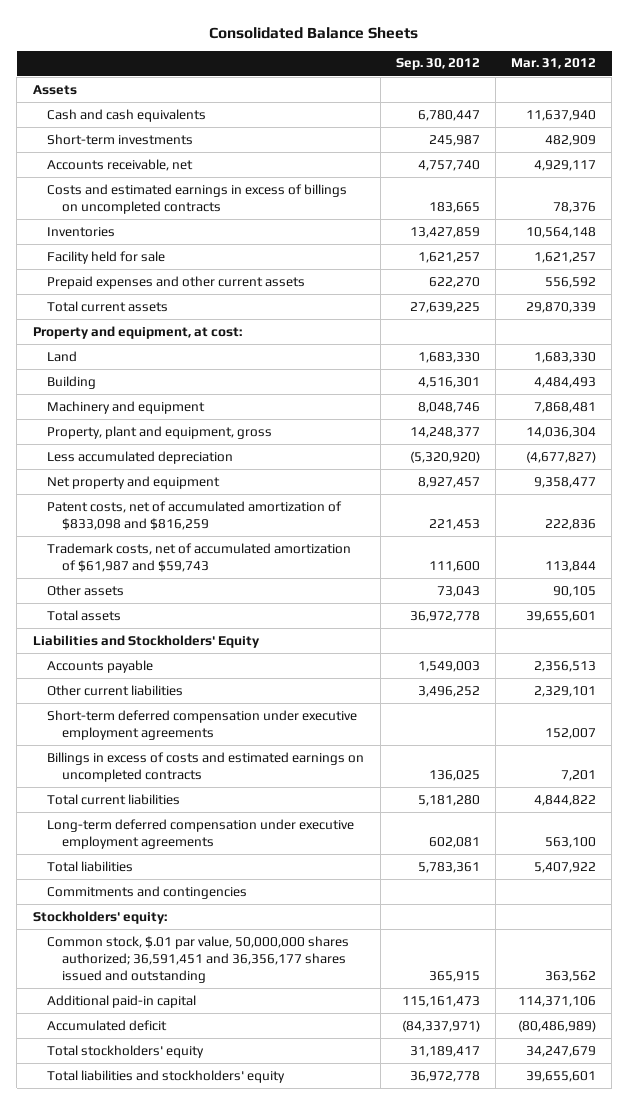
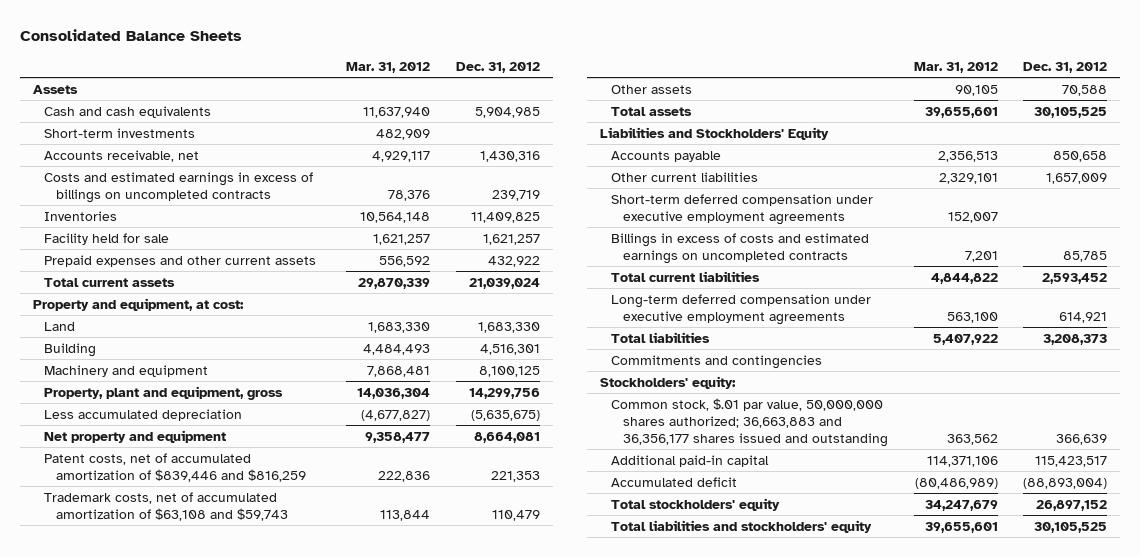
- | Sep. 30, 2012 | Mar. 31, 2012
+ | Mar. 31, 2012 | Dec. 31, 2012
- Patent costs, net of accumulated amortization of $833,098 and $816,259 | 221,453 | 222,836
- Trademark costs, net of accumulated amortization of $61,987 and $59,743 | 111,600 | 113,844
+ Patent costs, net of accumulated amortization of $839,446 and $816,259 | 222,836 | 221,353
+ Trademark costs, net of accumulated amortization of $63,108 and $59,743 | 113,844 | 110,479
- Common stock, $.01 par value, 50,000,000 shares authorized; 36,591,451 and 36,356,177 shares issued and outstanding | 365,915 | 363,562
+ Common stock, $.01 par value, 50,000,000 shares authorized; 36,663,883 and 36,356,177 shares issued and outstanding | 363,562 | 366,639

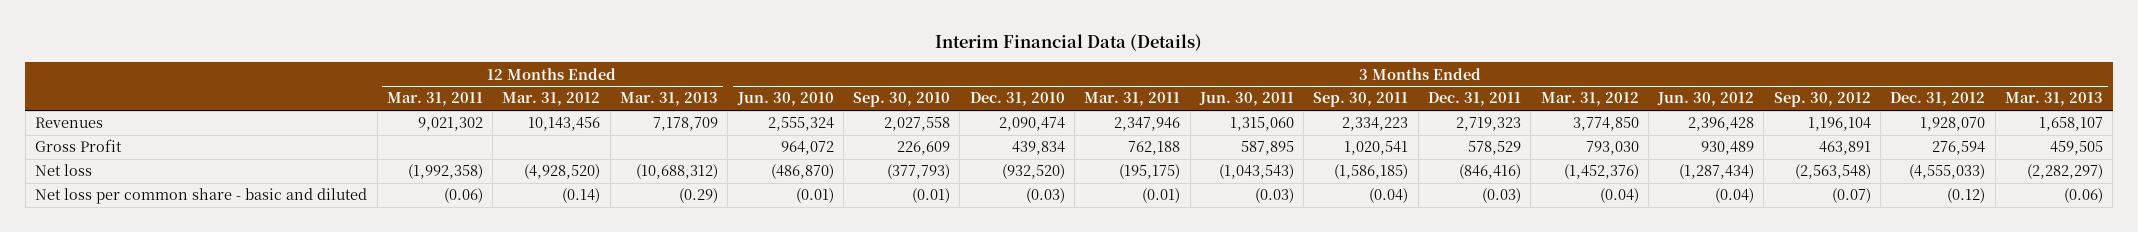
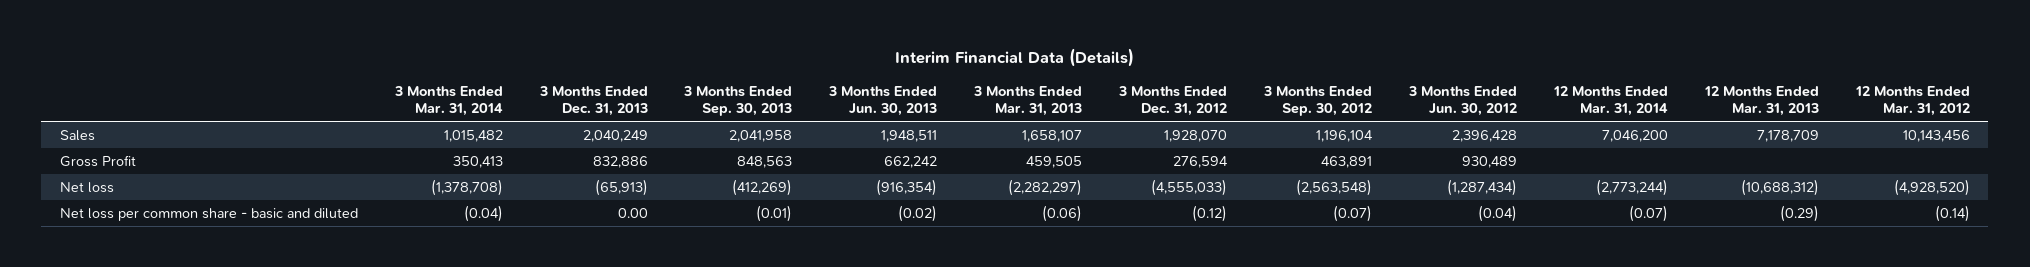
- | 12 Months Ended Mar. 31, 2011 | 12 Months Ended Mar. 31, 2012 | 12 Months Ended Mar. 31, 2013 | 3 Months Ended Jun. 30, 2010 | 3 Months Ended Sep. 30, 2010 | 3 Months Ended Dec. 31, 2010 | 3 Months Ended Mar. 31, 2011 | 3 Months Ended Jun. 30, 2011 | 3 Months Ended Sep. 30, 2011 | 3 Months Ended Dec. 31, 2011 | 3 Months Ended Mar. 31, 2012 | 3 Months Ended Jun. 30, 2012 | 3 Months Ended Sep. 30, 2012 | 3 Months Ended Dec. 31, 2012 | 3 Months Ended Mar. 31, 2013
+ | 3 Months Ended Mar. 31, 2014 | 3 Months Ended Dec. 31, 2013 | 3 Months Ended Sep. 30, 2013 | 3 Months Ended Jun. 30, 2013 | 3 Months Ended Mar. 31, 2013 | 3 Months Ended Dec. 31, 2012 | 3 Months Ended Sep. 30, 2012 | 3 Months Ended Jun. 30, 2012 | 12 Months Ended Mar. 31, 2014 | 12 Months Ended Mar. 31, 2013 | 12 Months Ended Mar. 31, 2012
- Revenues | 9,021,302 | 10,143,456 | 7,178,709 | 2,555,324 | 2,027,558 | 2,090,474 | 2,347,946 | 1,315,060 | 2,334,223 | 2,719,323 | 3,774,850 | 2,396,428 | 1,196,104 | 1,928,070 | 1,658,107
+ Sales | 1,015,482 | 2,040,249 | 2,041,958 | 1,948,511 | 1,658,107 | 1,928,070 | 1,196,104 | 2,396,428 | 7,046,200 | 7,178,709 | 10,143,456

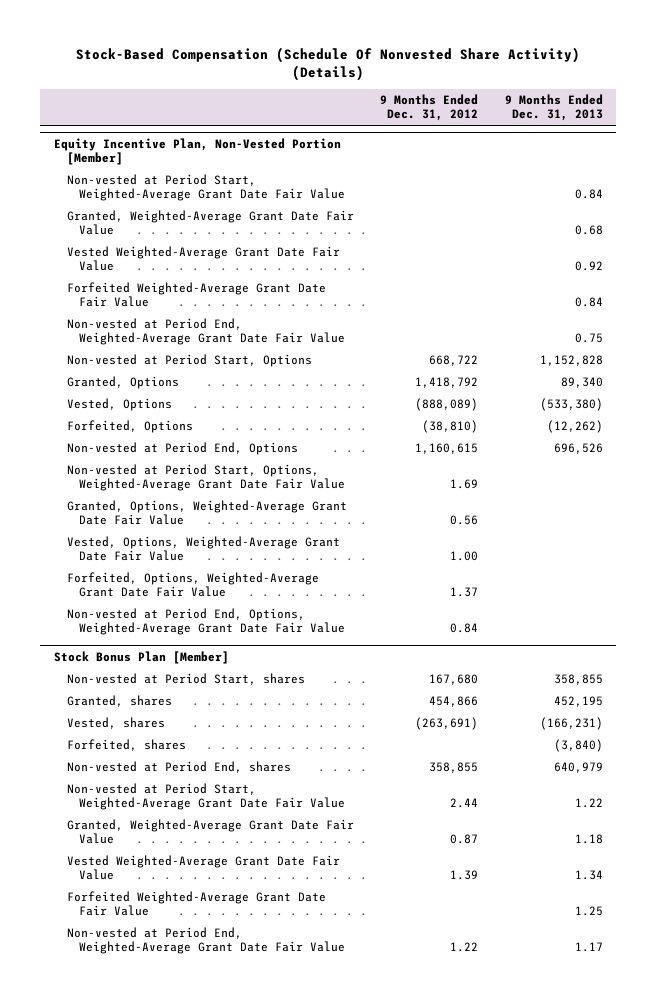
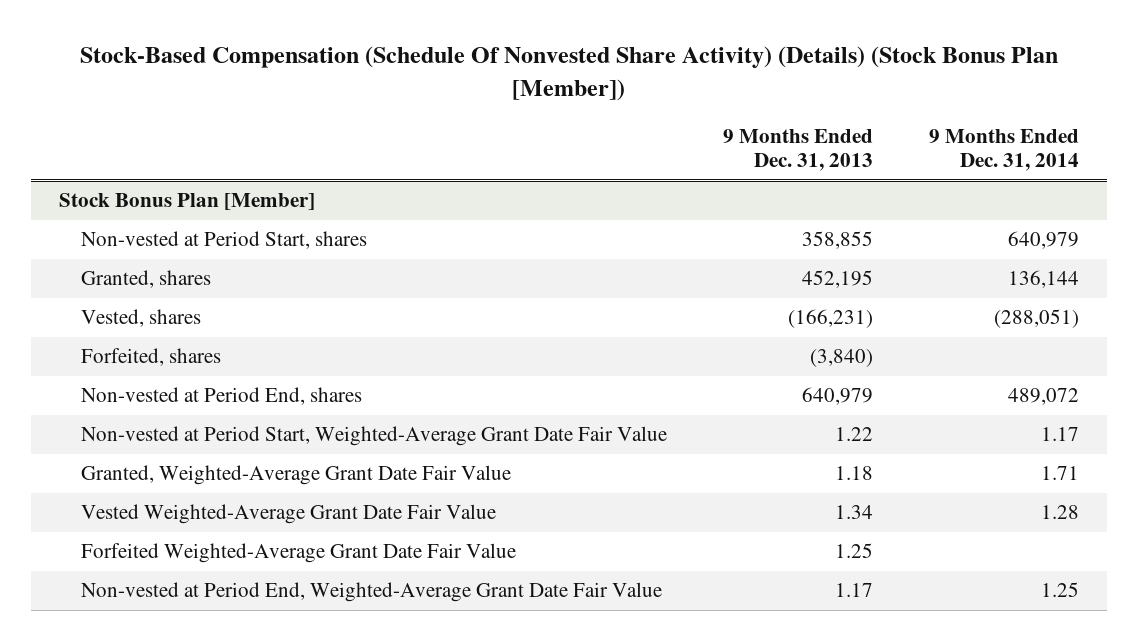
- Stock-Based Compensation (Schedule Of Nonvested Share Activity) (Details)
+ Stock-Based Compensation (Schedule Of Nonvested Share Activity) (Details) (Stock Bonus Plan [Member])
- | 9 Months Ended Dec. 31, 2012 | 9 Months Ended Dec. 31, 2013
+ | 9 Months Ended Dec. 31, 2013 | 9 Months Ended Dec. 31, 2014
- Equity Incentive Plan, Non-Vested Portion [Member]
- Non-vested at Period Start, Weighted-Average Grant Date Fair Value | | 0.84
- Granted, Weighted-Average Grant Date Fair Value | | 0.68
- Vested Weighted-Average Grant Date Fair Value | | 0.92
- Forfeited Weighted-Average Grant Date Fair Value | | 0.84
- Non-vested at Period End, Weighted-Average Grant Date Fair Value | | 0.75
- Non-vested at Period Start, Options | 668,722 | 1,152,828
- Granted, Options | 1,418,792 | 89,340
- Vested, Options | (888,089) | (533,380)
- Forfeited, Options | (38,810) | (12,262)
- Non-vested at Period End, Options | 1,160,615 | 696,526
- Non-vested at Period Start, Options, Weighted-Average Grant Date Fair Value | 1.69 |
- Granted, Options, Weighted-Average Grant Date Fair Value | 0.56 |
- Vested, Options, Weighted-Average Grant Date Fair Value | 1.00 |
- Forfeited, Options, Weighted-Average Grant Date Fair Value | 1.37 |
- Non-vested at Period End, Options, Weighted-Average Grant Date Fair Value | 0.84 |

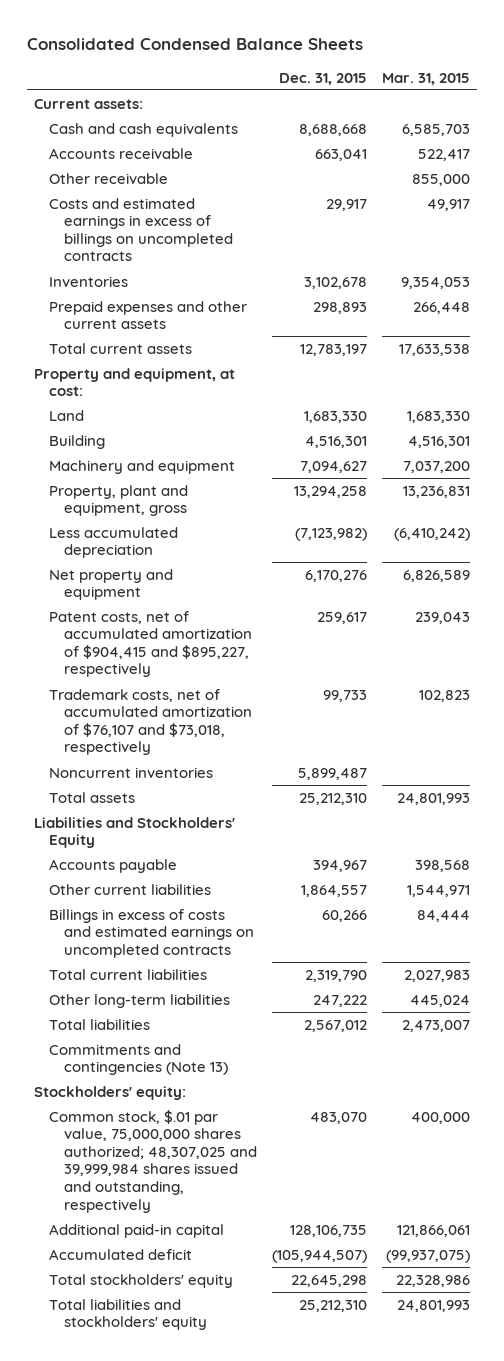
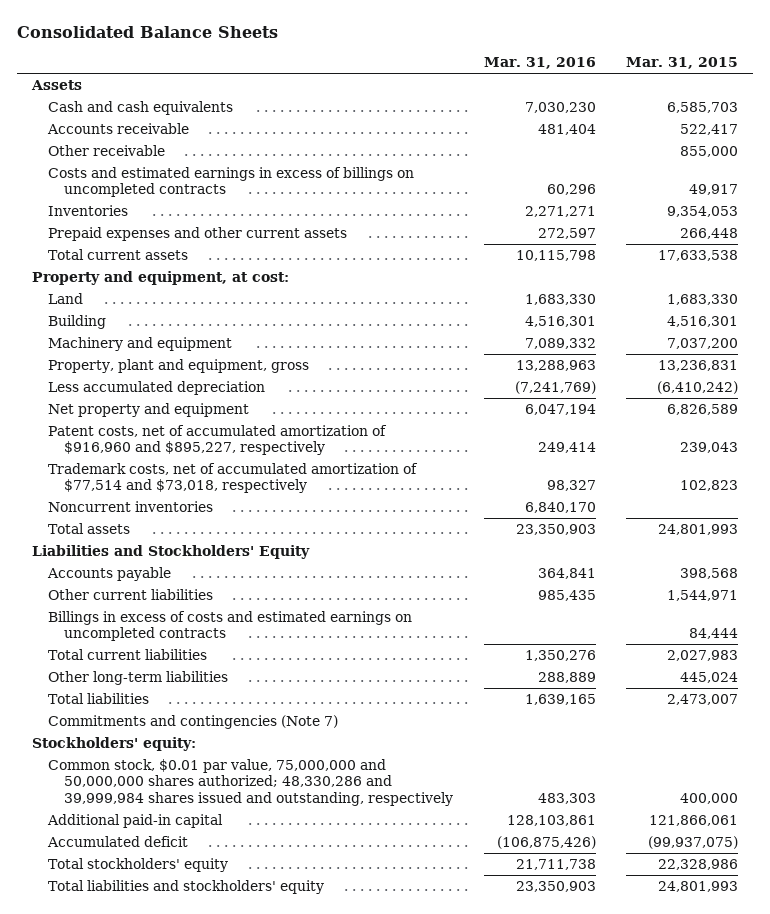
- Consolidated Condensed Balance Sheets
+ Consolidated Balance Sheets
- | Dec. 31, 2015 | Mar. 31, 2015
+ | Mar. 31, 2016 | Mar. 31, 2015
- Current assets:
+ Assets
- Patent costs, net of accumulated amortization of $904,415 and $895,227, respectively | 259,617 | 239,043
- Trademark costs, net of accumulated amortization of $76,107 and $73,018, respectively | 99,733 | 102,823
+ Patent costs, net of accumulated amortization of $916,960 and $895,227, respectively | 249,414 | 239,043
+ Trademark costs, net of accumulated amortization of $77,514 and $73,018, respectively | 98,327 | 102,823
- Commitments and contingencies (Note 13)
+ Commitments and contingencies (Note 7)
- Common stock, $.01 par value, 75,000,000 shares authorized; 48,307,025 and 39,999,984 shares issued and outstanding, respectively | 483,070 | 400,000
+ Common stock, $0.01 par value, 75,000,000 and 50,000,000 shares authorized; 48,330,286 and 39,999,984 shares issued and outstanding, respectively | 483,303 | 400,000

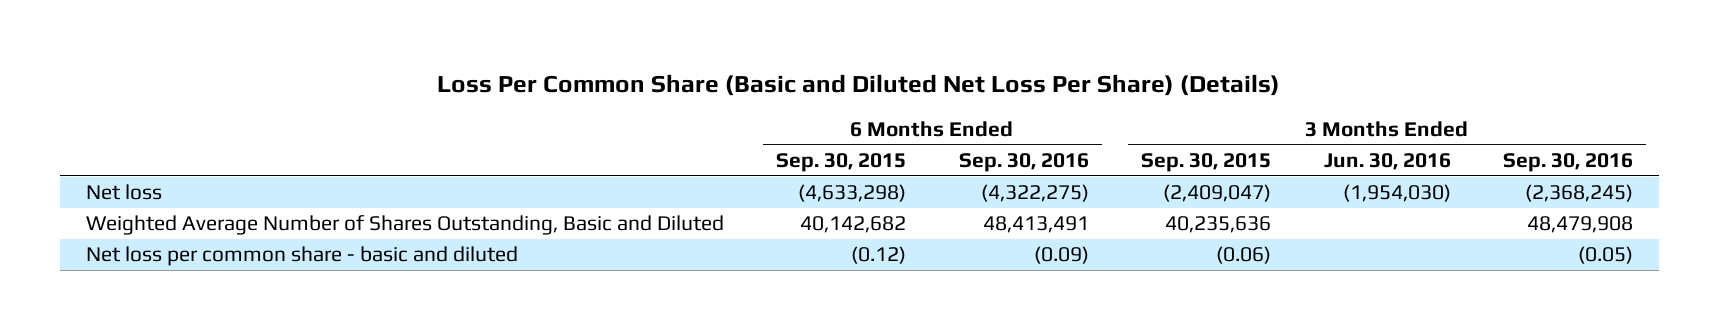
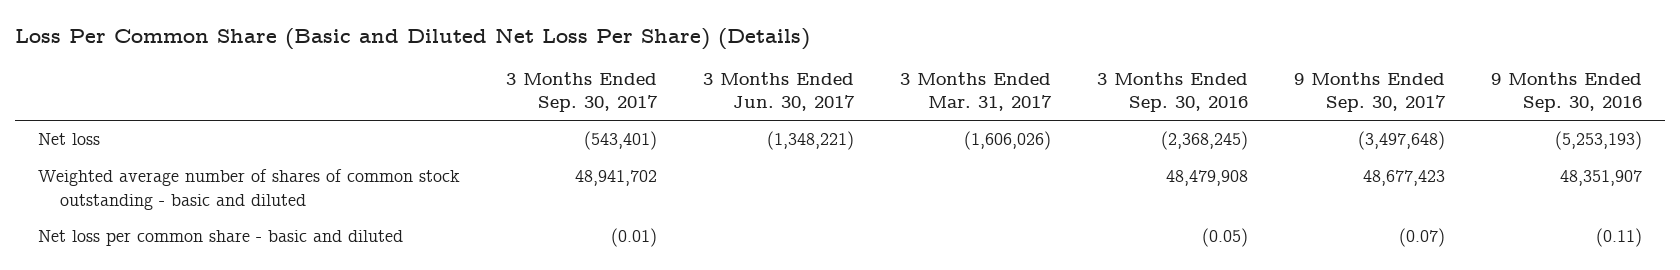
- | 6 Months Ended Sep. 30, 2015 | 6 Months Ended Sep. 30, 2016 | 3 Months Ended Sep. 30, 2015 | 3 Months Ended Jun. 30, 2016 | 3 Months Ended Sep. 30, 2016
+ | 3 Months Ended Sep. 30, 2017 | 3 Months Ended Jun. 30, 2017 | 3 Months Ended Mar. 31, 2017 | 3 Months Ended Sep. 30, 2016 | 9 Months Ended Sep. 30, 2017 | 9 Months Ended Sep. 30, 2016
- Weighted Average Number of Shares Outstanding, Basic and Diluted | 40,142,682 | 48,413,491 | 40,235,636 | | 48,479,908
+ Weighted average number of shares of common stock outstanding - basic and diluted | 48,941,702 | | | 48,479,908 | 48,677,423 | 48,351,907

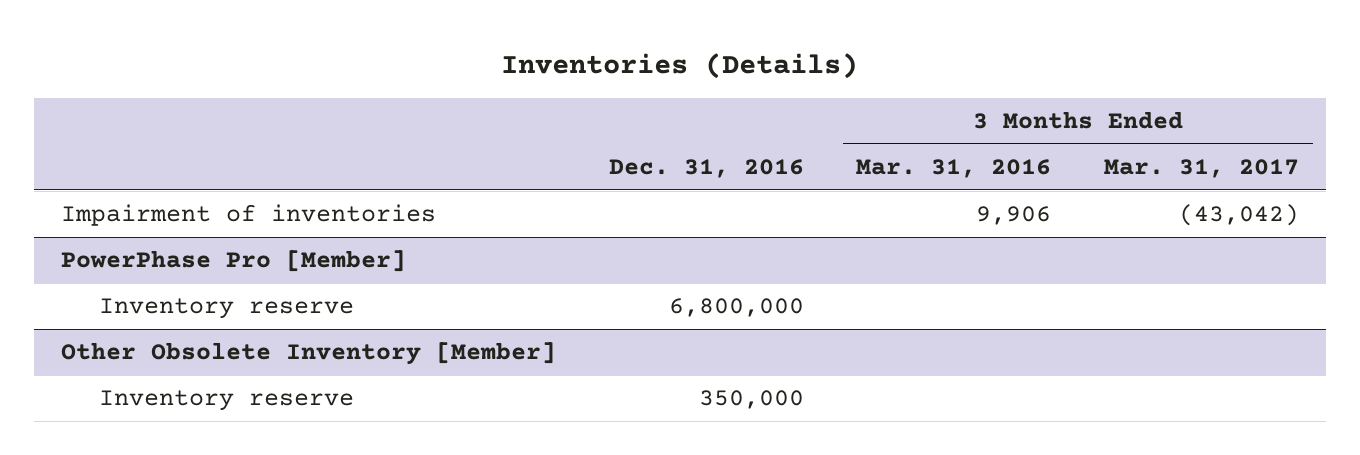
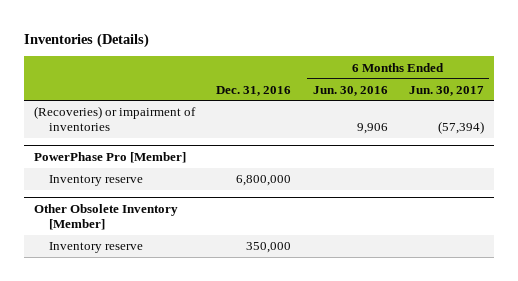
- | Dec. 31, 2016 | 3 Months Ended Mar. 31, 2016 | 3 Months Ended Mar. 31, 2017
+ | Dec. 31, 2016 | 6 Months Ended Jun. 30, 2016 | 6 Months Ended Jun. 30, 2017
- Impairment of inventories | | 9,906 | (43,042)
+ (Recoveries) or impairment of inventories | | 9,906 | (57,394)

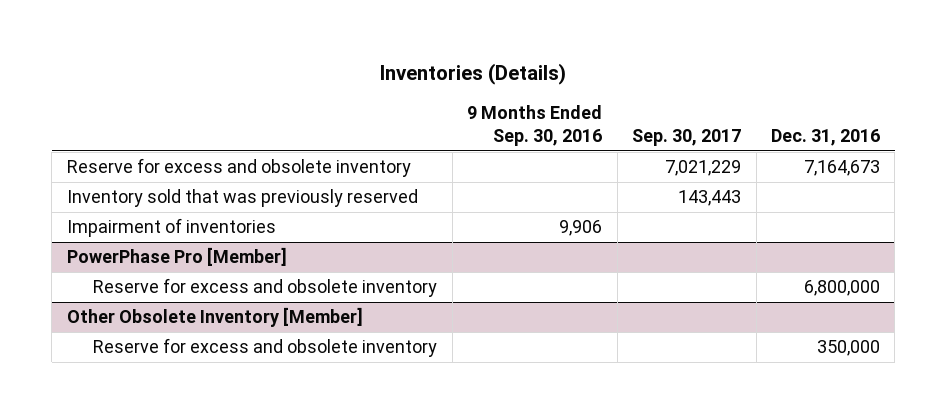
- | Dec. 31, 2016 | 6 Months Ended Jun. 30, 2016 | 6 Months Ended Jun. 30, 2017
+ | 9 Months Ended Sep. 30, 2016 | Sep. 30, 2017 | Dec. 31, 2016
- (Recoveries) or impairment of inventories | | 9,906 | (57,394)
+ Reserve for excess and obsolete inventory | | 7,021,229 | 7,164,673
+ Inventory sold that was previously reserved | | 143,443 |
+ Impairment of inventories | 9,906 | |
@ PowerPhase Pro [Member]
- Inventory reserve | 6,800,000 | |
+ Reserve for excess and obsolete inventory | | | 6,800,000
@ Other Obsolete Inventory [Member]
- Inventory reserve | 350,000 | |
+ Reserve for excess and obsolete inventory | | | 350,000

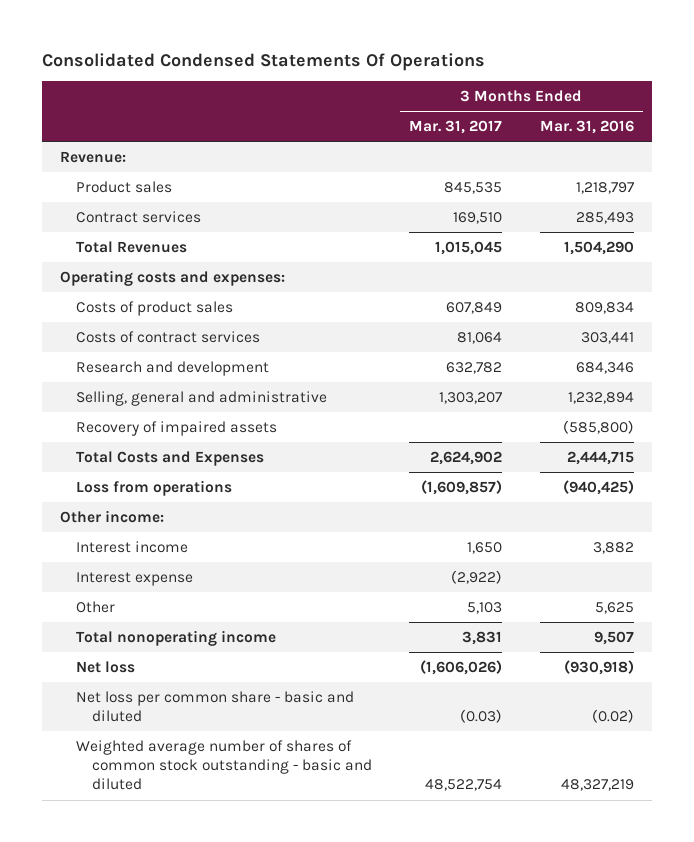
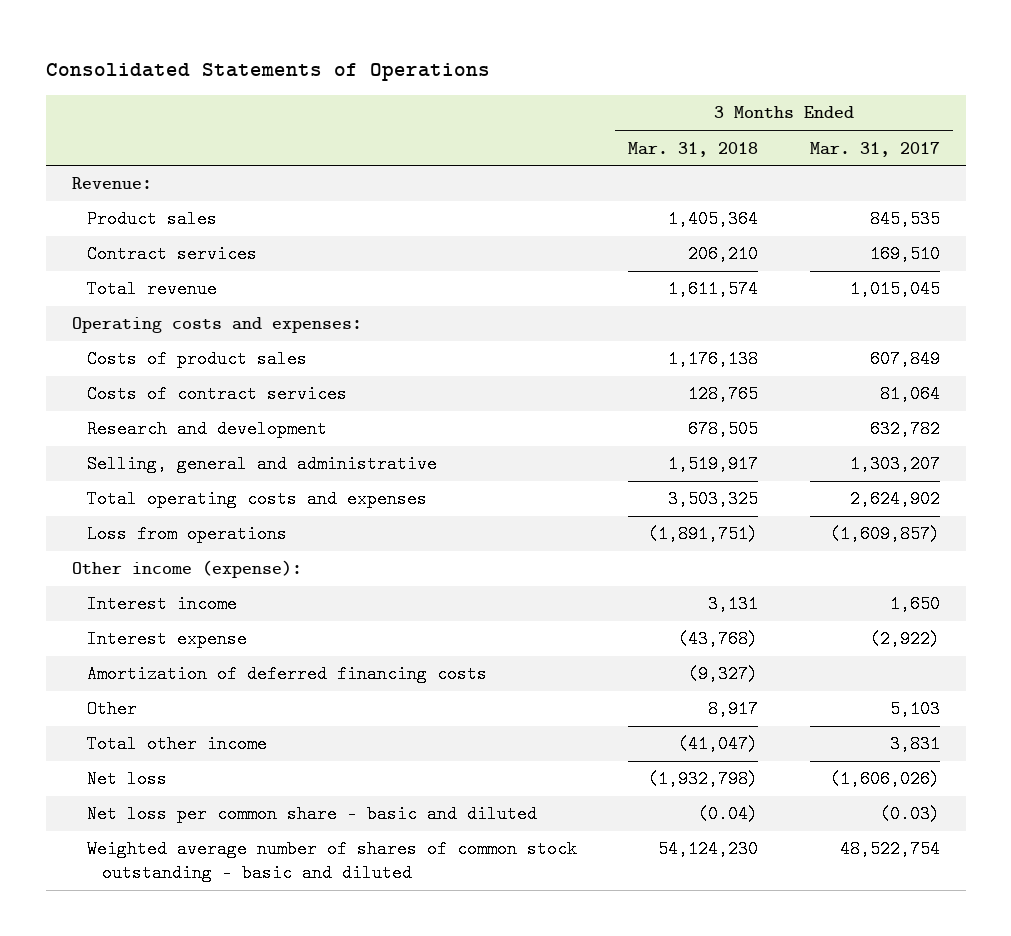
- Consolidated Condensed Statements Of Operations
+ Consolidated Statements of Operations
- | 3 Months Ended Mar. 31, 2017 | 3 Months Ended Mar. 31, 2016
+ | 3 Months Ended Mar. 31, 2018 | 3 Months Ended Mar. 31, 2017
- Total Revenues | 1,015,045 | 1,504,290
+ Total revenue | 1,611,574 | 1,015,045
- Recovery of impaired assets | | (585,800)
- Total Costs and Expenses | 2,624,902 | 2,444,715
+ Total operating costs and expenses | 3,503,325 | 2,624,902
- Other income:
+ Other income (expense):
+ Amortization of deferred financing costs | (9,327) |
- Total nonoperating income | 3,831 | 9,507
+ Total other income | (41,047) | 3,831

